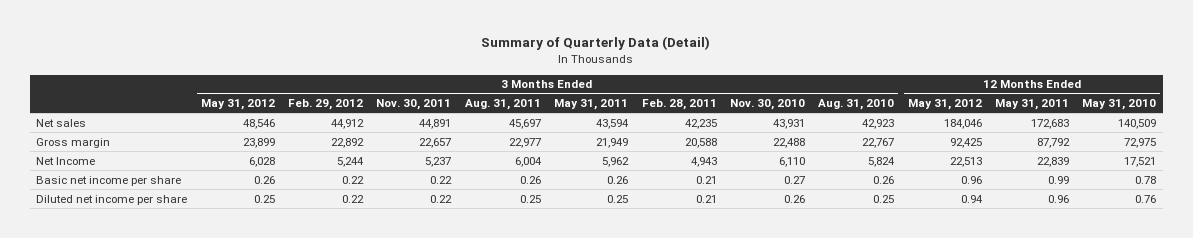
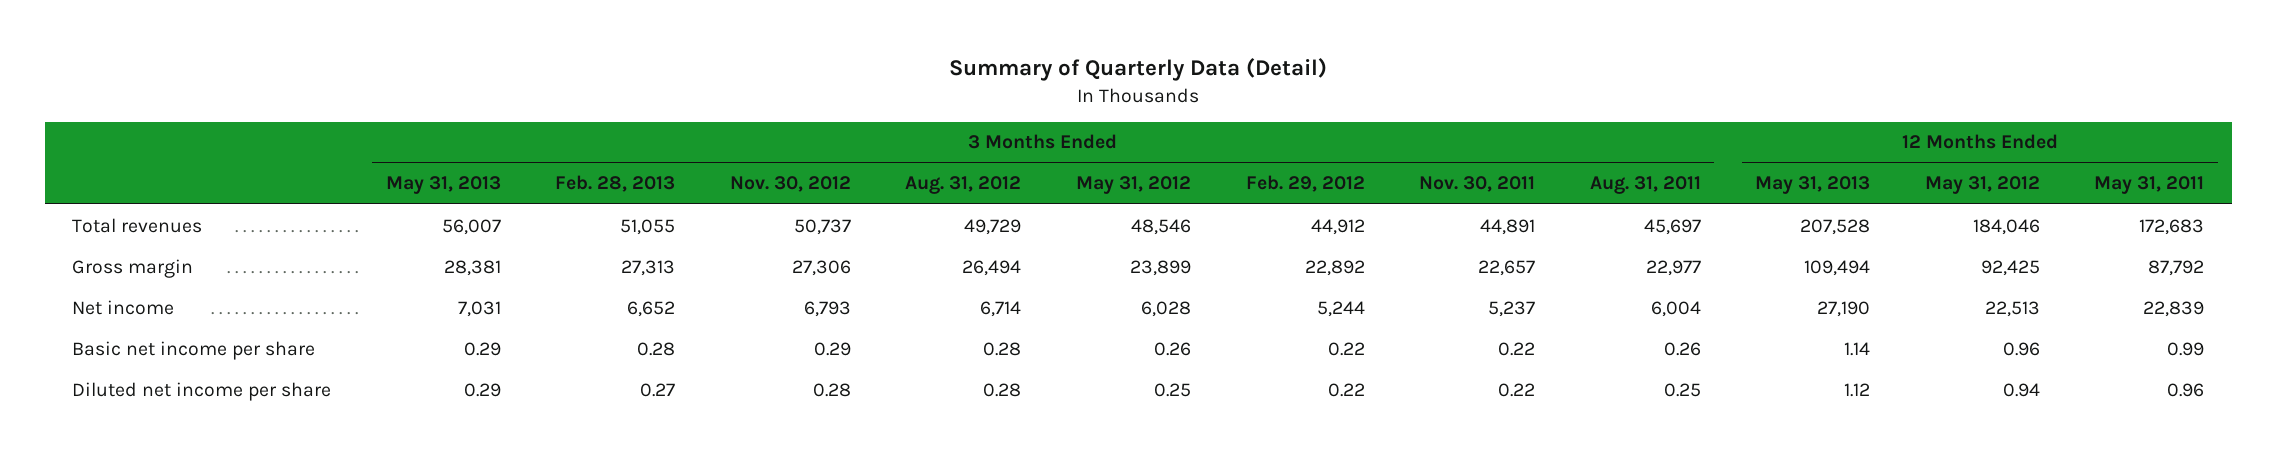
- | 3 Months Ended May 31, 2012 | 3 Months Ended Feb. 29, 2012 | 3 Months Ended Nov. 30, 2011 | 3 Months Ended Aug. 31, 2011 | 3 Months Ended May 31, 2011 | 3 Months Ended Feb. 28, 2011 | 3 Months Ended Nov. 30, 2010 | 3 Months Ended Aug. 31, 2010 | 12 Months Ended May 31, 2012 | 12 Months Ended May 31, 2011 | 12 Months Ended May 31, 2010
+ | 3 Months Ended May 31, 2013 | 3 Months Ended Feb. 28, 2013 | 3 Months Ended Nov. 30, 2012 | 3 Months Ended Aug. 31, 2012 | 3 Months Ended May 31, 2012 | 3 Months Ended Feb. 29, 2012 | 3 Months Ended Nov. 30, 2011 | 3 Months Ended Aug. 31, 2011 | 12 Months Ended May 31, 2013 | 12 Months Ended May 31, 2012 | 12 Months Ended May 31, 2011
- Net sales | 48,546 | 44,912 | 44,891 | 45,697 | 43,594 | 42,235 | 43,931 | 42,923 | 184,046 | 172,683 | 140,509
+ Total revenues | 56,007 | 51,055 | 50,737 | 49,729 | 48,546 | 44,912 | 44,891 | 45,697 | 207,528 | 184,046 | 172,683
- Net Income | 6,028 | 5,244 | 5,237 | 6,004 | 5,962 | 4,943 | 6,110 | 5,824 | 22,513 | 22,839 | 17,521
+ Net income | 7,031 | 6,652 | 6,793 | 6,714 | 6,028 | 5,244 | 5,237 | 6,004 | 27,190 | 22,513 | 22,839

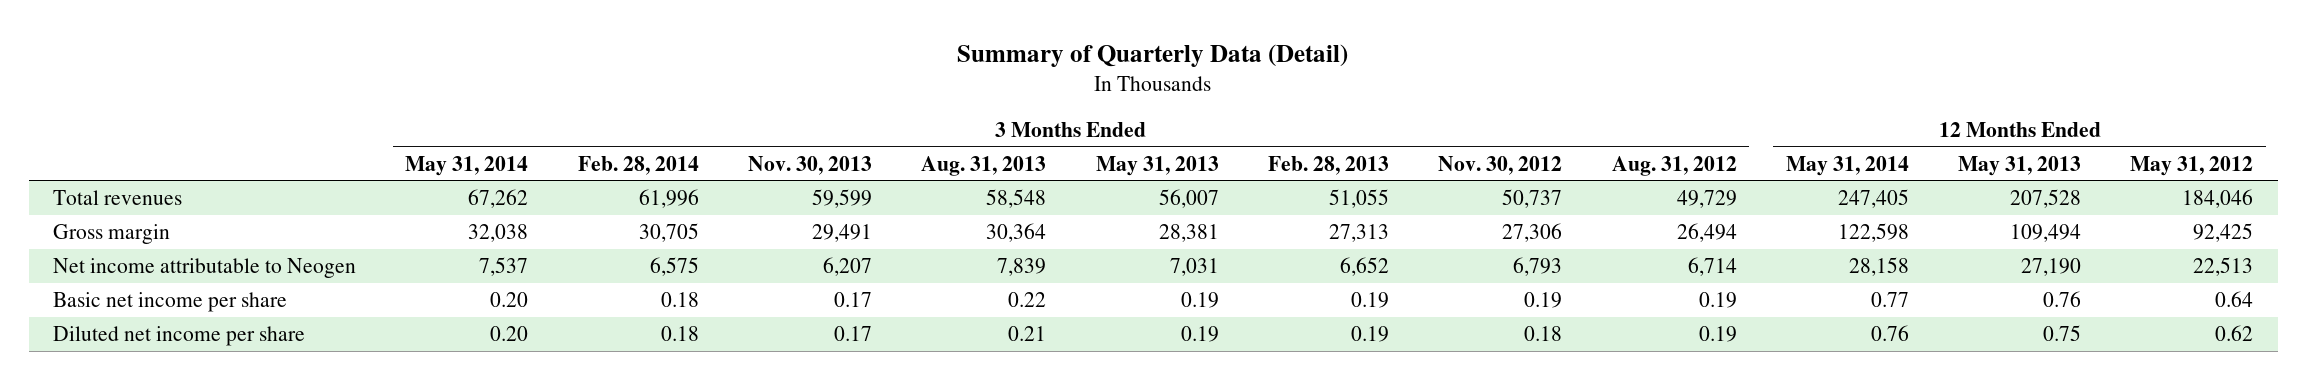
- | 3 Months Ended May 31, 2013 | 3 Months Ended Feb. 28, 2013 | 3 Months Ended Nov. 30, 2012 | 3 Months Ended Aug. 31, 2012 | 3 Months Ended May 31, 2012 | 3 Months Ended Feb. 29, 2012 | 3 Months Ended Nov. 30, 2011 | 3 Months Ended Aug. 31, 2011 | 12 Months Ended May 31, 2013 | 12 Months Ended May 31, 2012 | 12 Months Ended May 31, 2011
+ | 3 Months Ended May 31, 2014 | 3 Months Ended Feb. 28, 2014 | 3 Months Ended Nov. 30, 2013 | 3 Months Ended Aug. 31, 2013 | 3 Months Ended May 31, 2013 | 3 Months Ended Feb. 28, 2013 | 3 Months Ended Nov. 30, 2012 | 3 Months Ended Aug. 31, 2012 | 12 Months Ended May 31, 2014 | 12 Months Ended May 31, 2013 | 12 Months Ended May 31, 2012
- Net income | 7,031 | 6,652 | 6,793 | 6,714 | 6,028 | 5,244 | 5,237 | 6,004 | 27,190 | 22,513 | 22,839
- Basic net income per share | 0.29 | 0.28 | 0.29 | 0.28 | 0.26 | 0.22 | 0.22 | 0.26 | 1.14 | 0.96 | 0.99
- Diluted net income per share | 0.29 | 0.27 | 0.28 | 0.28 | 0.25 | 0.22 | 0.22 | 0.25 | 1.12 | 0.94 | 0.96
+ Net income attributable to Neogen | 7,537 | 6,575 | 6,207 | 7,839 | 7,031 | 6,652 | 6,793 | 6,714 | 28,158 | 27,190 | 22,513
+ Basic net income per share | 0.20 | 0.18 | 0.17 | 0.22 | 0.19 | 0.19 | 0.19 | 0.19 | 0.77 | 0.76 | 0.64
+ Diluted net income per share | 0.20 | 0.18 | 0.17 | 0.21 | 0.19 | 0.19 | 0.18 | 0.19 | 0.76 | 0.75 | 0.62

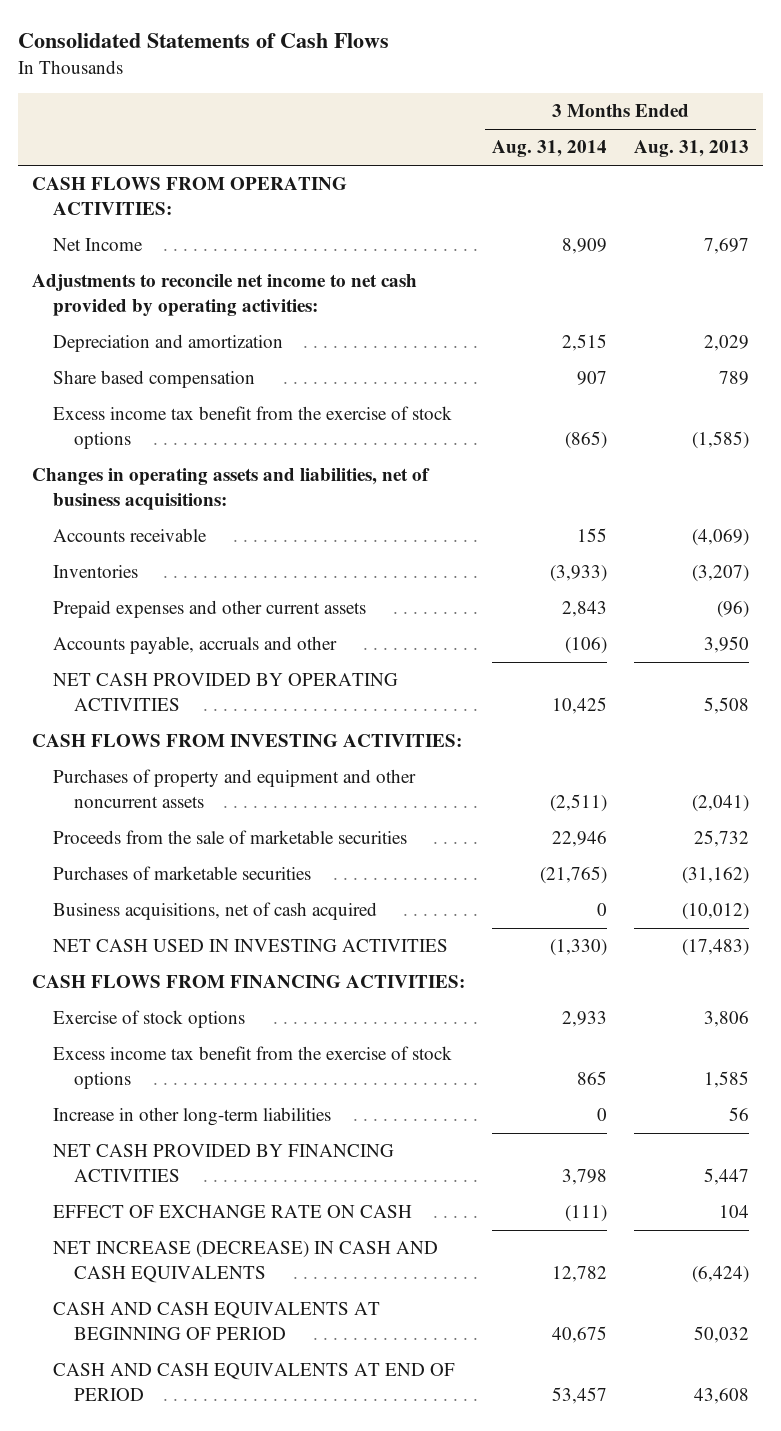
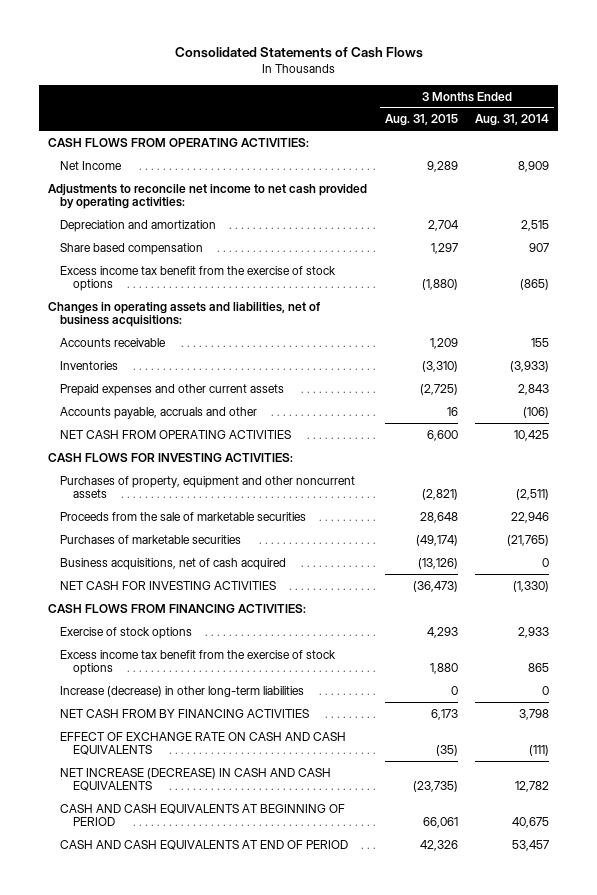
- | 3 Months Ended Aug. 31, 2014 | 3 Months Ended Aug. 31, 2013
+ | 3 Months Ended Aug. 31, 2015 | 3 Months Ended Aug. 31, 2014
- NET CASH PROVIDED BY OPERATING ACTIVITIES | 10,425 | 5,508
- CASH FLOWS FROM INVESTING ACTIVITIES:
- Purchases of property and equipment and other noncurrent assets | (2,511) | (2,041)
+ NET CASH FROM OPERATING ACTIVITIES | 6,600 | 10,425
+ CASH FLOWS FOR INVESTING ACTIVITIES:
+ Purchases of property, equipment and other noncurrent assets | (2,821) | (2,511)
- NET CASH USED IN INVESTING ACTIVITIES | (1,330) | (17,483)
+ NET CASH FOR INVESTING ACTIVITIES | (36,473) | (1,330)
- Increase in other long-term liabilities | 0 | 56
- NET CASH PROVIDED BY FINANCING ACTIVITIES | 3,798 | 5,447
- EFFECT OF EXCHANGE RATE ON CASH | (111) | 104
+ Increase (decrease) in other long-term liabilities | 0 | 0
+ NET CASH FROM BY FINANCING ACTIVITIES | 6,173 | 3,798
+ EFFECT OF EXCHANGE RATE ON CASH AND CASH EQUIVALENTS | (35) | (111)

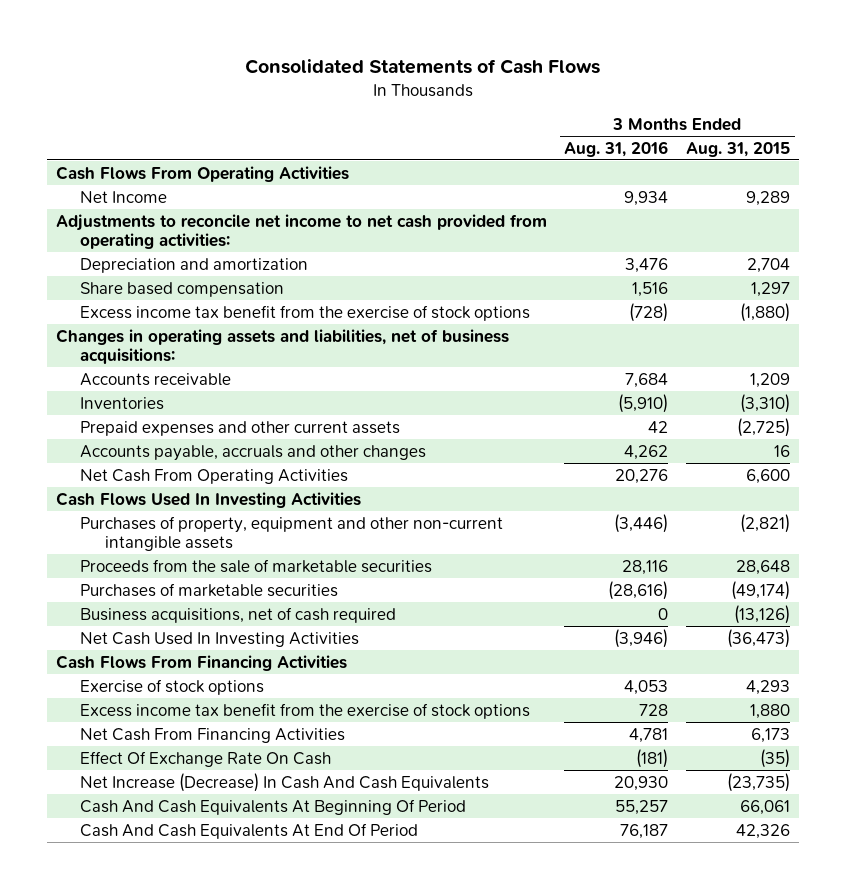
- | 3 Months Ended Aug. 31, 2015 | 3 Months Ended Aug. 31, 2014
+ | 3 Months Ended Aug. 31, 2016 | 3 Months Ended Aug. 31, 2015
- CASH FLOWS FROM OPERATING ACTIVITIES:
+ Cash Flows From Operating Activities
- Adjustments to reconcile net income to net cash provided by operating activities:
+ Adjustments to reconcile net income to net cash provided from operating activities:
- Accounts payable, accruals and other | 16 | (106)
- NET CASH FROM OPERATING ACTIVITIES | 6,600 | 10,425
- CASH FLOWS FOR INVESTING ACTIVITIES:
- Purchases of property, equipment and other noncurrent assets | (2,821) | (2,511)
+ Accounts payable, accruals and other changes | 4,262 | 16
+ Net Cash From Operating Activities | 20,276 | 6,600
+ Cash Flows Used In Investing Activities
+ Purchases of property, equipment and other non-current intangible assets | (3,446) | (2,821)
- Business acquisitions, net of cash acquired | (13,126) | 0
- NET CASH FOR INVESTING ACTIVITIES | (36,473) | (1,330)
- CASH FLOWS FROM FINANCING ACTIVITIES:
+ Business acquisitions, net of cash required | 0 | (13,126)
+ Net Cash Used In Investing Activities | (3,946) | (36,473)
+ Cash Flows From Financing Activities
- Increase (decrease) in other long-term liabilities | 0 | 0
- NET CASH FROM BY FINANCING ACTIVITIES | 6,173 | 3,798
- EFFECT OF EXCHANGE RATE ON CASH AND CASH EQUIVALENTS | (35) | (111)
- NET INCREASE (DECREASE) IN CASH AND CASH EQUIVALENTS | (23,735) | 12,782
- CASH AND CASH EQUIVALENTS AT BEGINNING OF PERIOD | 66,061 | 40,675
- CASH AND CASH EQUIVALENTS AT END OF PERIOD | 42,326 | 53,457
+ Net Cash From Financing Activities | 4,781 | 6,173
+ Effect Of Exchange Rate On Cash | (181) | (35)
+ Net Increase (Decrease) In Cash And Cash Equivalents | 20,930 | (23,735)
+ Cash And Cash Equivalents At Beginning Of Period | 55,257 | 66,061
+ Cash And Cash Equivalents At End Of Period | 76,187 | 42,326

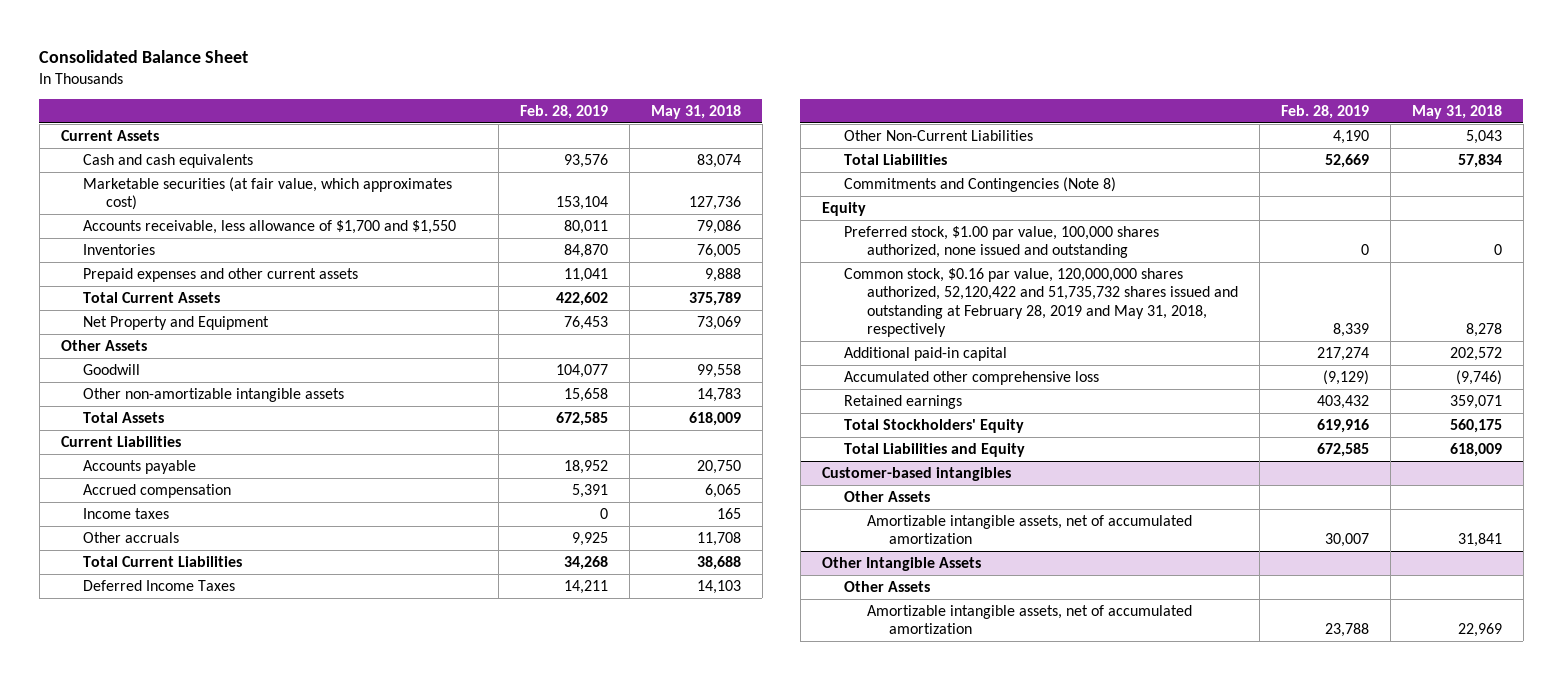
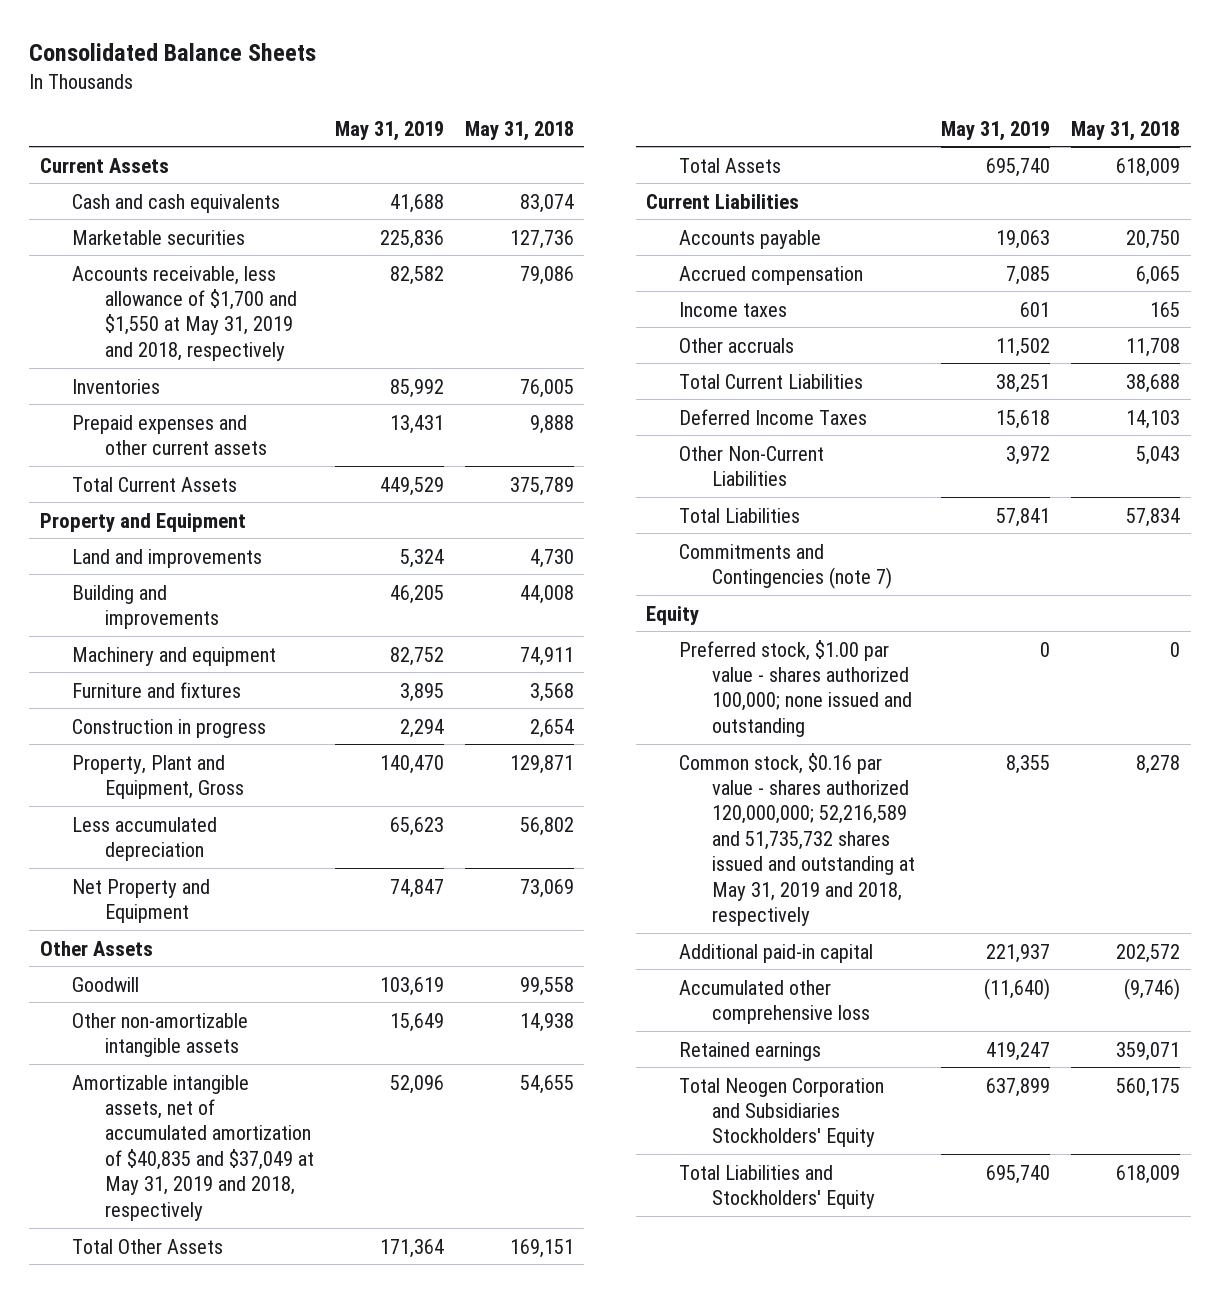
- Consolidated Balance Sheet
+ Consolidated Balance Sheets
- | Feb. 28, 2019 | May 31, 2018
+ | May 31, 2019 | May 31, 2018
- Marketable securities (at fair value, which approximates cost) | 153,104 | 127,736
- Accounts receivable, less allowance of $1,700 and $1,550 | 80,011 | 79,086
+ Marketable securities | 225,836 | 127,736
+ Accounts receivable, less allowance of $1,700 and $1,550 at May 31, 2019 and 2018, respectively | 82,582 | 79,086
+ Property and Equipment
+ Land and improvements | 5,324 | 4,730
+ Building and improvements | 46,205 | 44,008
+ Machinery and equipment | 82,752 | 74,911
+ Furniture and fixtures | 3,895 | 3,568
+ Construction in progress | 2,294 | 2,654
+ Property, Plant and Equipment, Gross | 140,470 | 129,871
+ Less accumulated depreciation | 65,623 | 56,802
- Other non-amortizable intangible assets | 15,658 | 14,783
+ Other non-amortizable intangible assets | 15,649 | 14,938
+ Amortizable intangible assets, net of accumulated amortization of $40,835 and $37,049 at May 31, 2019 and 2018, respectively | 52,096 | 54,655
+ Total Other Assets | 171,364 | 169,151
- Commitments and Contingencies (Note 8)
+ Commitments and Contingencies (note 7)
- Preferred stock, $1.00 par value, 100,000 shares authorized, none issued and outstanding | 0 | 0
- Common stock, $0.16 par value, 120,000,000 shares authorized, 52,120,422 and 51,735,732 shares issued and outstanding at February 28, 2019 and May 31, 2018, respectively | 8,339 | 8,278
+ Preferred stock, $1.00 par value - shares authorized 100,000; none issued and outstanding | 0 | 0
+ Common stock, $0.16 par value - shares authorized 120,000,000; 52,216,589 and 51,735,732 shares issued and outstanding at May 31, 2019 and 2018, respectively | 8,355 | 8,278
- Total Stockholders' Equity | 619,916 | 560,175
- Total Liabilities and Equity | 672,585 | 618,009
- Customer-based intangibles
- Other Assets
- Amortizable intangible assets, net of accumulated amortization | 30,007 | 31,841
- Other Intangible Assets
- Other Assets
- Amortizable intangible assets, net of accumulated amortization | 23,788 | 22,969
+ Total Neogen Corporation and Subsidiaries Stockholders' Equity | 637,899 | 560,175
+ Total Liabilities and Stockholders' Equity | 695,740 | 618,009

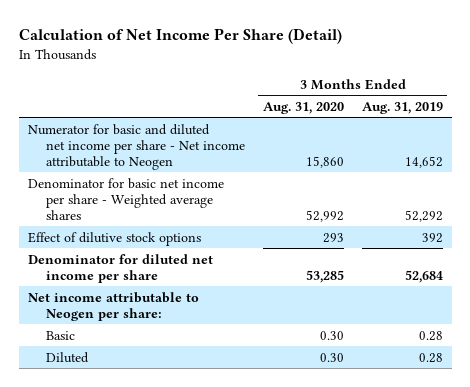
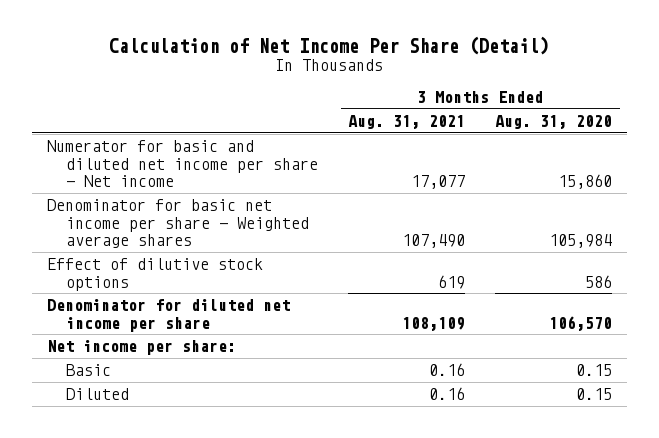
- | 3 Months Ended Aug. 31, 2020 | 3 Months Ended Aug. 31, 2019
+ | 3 Months Ended Aug. 31, 2021 | 3 Months Ended Aug. 31, 2020
- Numerator for basic and diluted net income per share - Net income attributable to Neogen | 15,860 | 14,652
- Denominator for basic net income per share - Weighted average shares | 52,992 | 52,292
- Effect of dilutive stock options | 293 | 392
- Denominator for diluted net income per share | 53,285 | 52,684
- Net income attributable to Neogen per share:
- Basic | 0.30 | 0.28
- Diluted | 0.30 | 0.28
+ Numerator for basic and diluted net income per share - Net income | 17,077 | 15,860
+ Denominator for basic net income per share - Weighted average shares | 107,490 | 105,984
+ Effect of dilutive stock options | 619 | 586
+ Denominator for diluted net income per share | 108,109 | 106,570
+ Net income per share:
+ Basic | 0.16 | 0.15
+ Diluted | 0.16 | 0.15

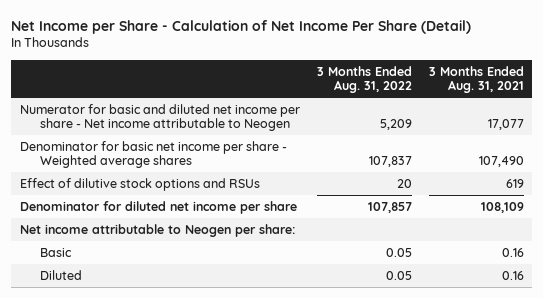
- Calculation of Net Income Per Share (Detail)
+ Net Income per Share - Calculation of Net Income Per Share (Detail)
- | 3 Months Ended Aug. 31, 2021 | 3 Months Ended Aug. 31, 2020
+ | 3 Months Ended Aug. 31, 2022 | 3 Months Ended Aug. 31, 2021
- Numerator for basic and diluted net income per share - Net income | 17,077 | 15,860
+ Numerator for basic and diluted net income per share - Net income attributable to Neogen | 5,209 | 17,077
- Effect of dilutive stock options | 619 | 586
+ Effect of dilutive stock options and RSUs | 20 | 619
- Net income per share:
+ Net income attributable to Neogen per share:

